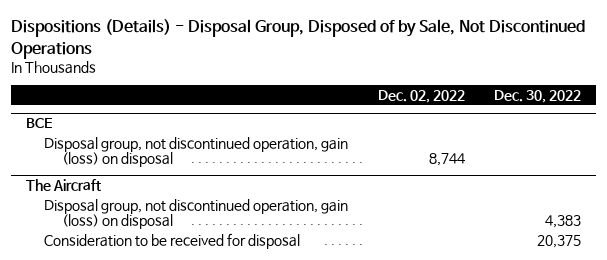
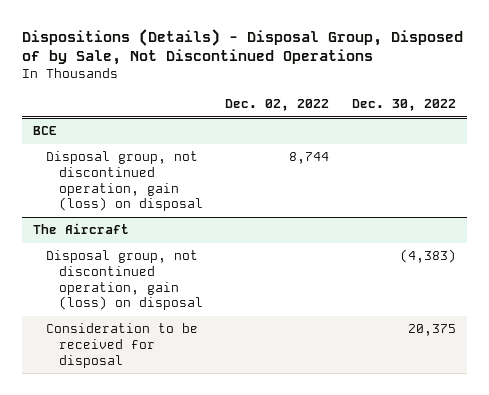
@ The Aircraft
- Disposal group, not discontinued operation, gain (loss) on disposal | | 4,383
+ Disposal group, not discontinued operation, gain (loss) on disposal | | (4,383)

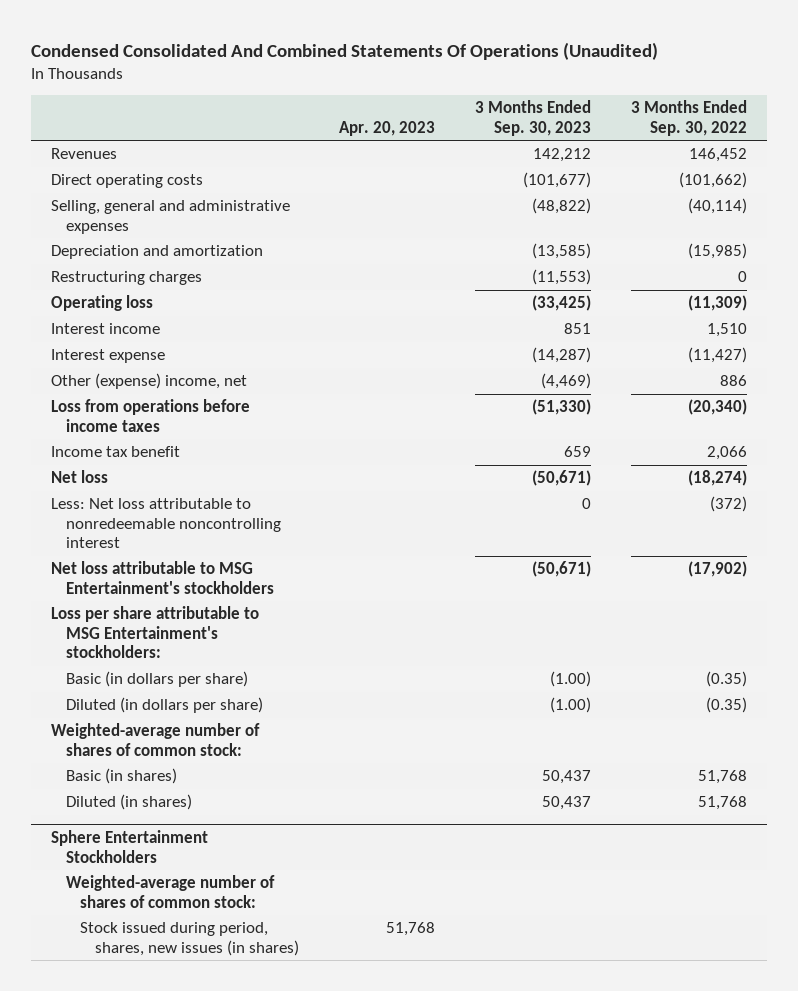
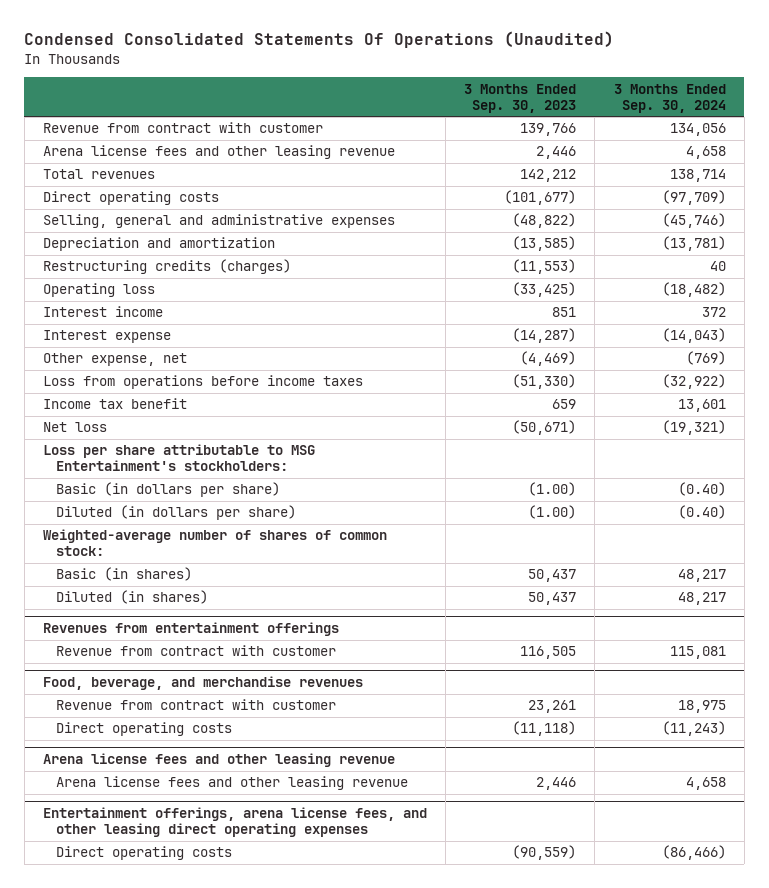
- Condensed Consolidated And Combined Statements Of Operations (Unaudited)
+ Condensed Consolidated Statements Of Operations (Unaudited)
- | Apr. 20, 2023 | 3 Months Ended Sep. 30, 2023 | 3 Months Ended Sep. 30, 2022
+ | 3 Months Ended Sep. 30, 2023 | 3 Months Ended Sep. 30, 2024
- Revenues | | 142,212 | 146,452
+ Revenue from contract with customer | 139,766 | 134,056
+ Arena license fees and other leasing revenue | 2,446 | 4,658
+ Total revenues | 142,212 | 138,714
- Restructuring charges | | (11,553) | 0
+ Restructuring credits (charges) | (11,553) | 40
- Other (expense) income, net | | (4,469) | 886
+ Other expense, net | (4,469) | (769)
- Less: Net loss attributable to nonredeemable noncontrolling interest | | 0 | (372)
- Net loss attributable to MSG Entertainment's stockholders | | (50,671) | (17,902)
- Sphere Entertainment Stockholders
- Weighted-average number of shares of common stock:
- Stock issued during period, shares, new issues (in shares) | 51,768 | |
+ Revenues from entertainment offerings
+ Revenue from contract with customer | 116,505 | 115,081
+ Food, beverage, and merchandise revenues
+ Revenue from contract with customer | 23,261 | 18,975
+ Direct operating costs | (11,118) | (11,243)
+ Arena license fees and other leasing revenue
+ Arena license fees and other leasing revenue | 2,446 | 4,658
+ Entertainment offerings, arena license fees, and other leasing direct operating expenses
+ Direct operating costs | (90,559) | (86,466)

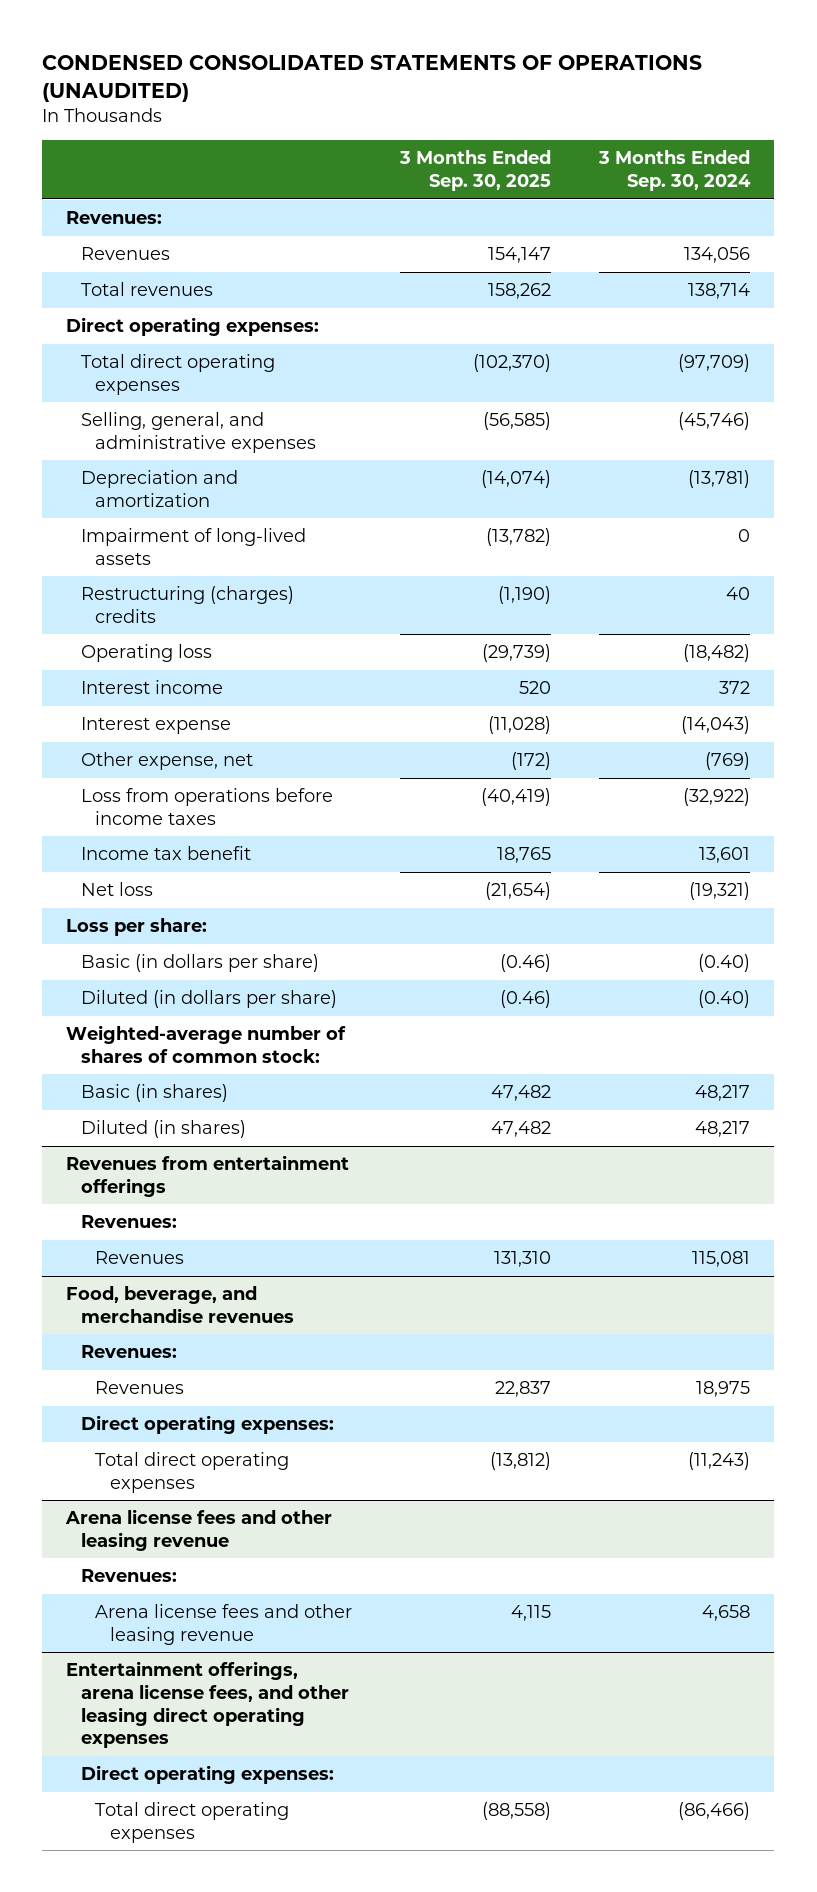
- Condensed Consolidated Statements Of Operations (Unaudited)
+ CONDENSED CONSOLIDATED STATEMENTS OF OPERATIONS (UNAUDITED)
- | 3 Months Ended Sep. 30, 2023 | 3 Months Ended Sep. 30, 2024
+ | 3 Months Ended Sep. 30, 2025 | 3 Months Ended Sep. 30, 2024
- Revenue from contract with customer | 139,766 | 134,056
- Arena license fees and other leasing revenue | 2,446 | 4,658
+ Revenues:
+ Revenues | 154,147 | 134,056
- Direct operating costs | (101,677) | (97,709)
- Selling, general and administrative expenses | (48,822) | (45,746)
+ Direct operating expenses:
+ Total direct operating expenses | (102,370) | (97,709)
+ Selling, general, and administrative expenses | (56,585) | (45,746)
- Restructuring credits (charges) | (11,553) | 40
+ Impairment of long-lived assets | (13,782) | 0
+ Restructuring (charges) credits | (1,190) | 40
- Loss per share attributable to MSG Entertainment's stockholders:
+ Loss per share:
@ Revenues from entertainment offerings
- Revenue from contract with customer | 116,505 | 115,081
+ Revenues:
+ Revenues | 131,310 | 115,081
@ Food, beverage, and merchandise revenues
- Revenue from contract with customer | 23,261 | 18,975
- Direct operating costs | (11,118) | (11,243)
+ Revenues:
+ Revenues | 22,837 | 18,975
+ Direct operating expenses:
+ Total direct operating expenses | (13,812) | (11,243)
@ Arena license fees and other leasing revenue
+ Revenues:
@ Entertainment offerings, arena license fees, and other leasing direct operating expenses
- Direct operating costs | (90,559) | (86,466)
+ Direct operating expenses:
+ Total direct operating expenses | (88,558) | (86,466)

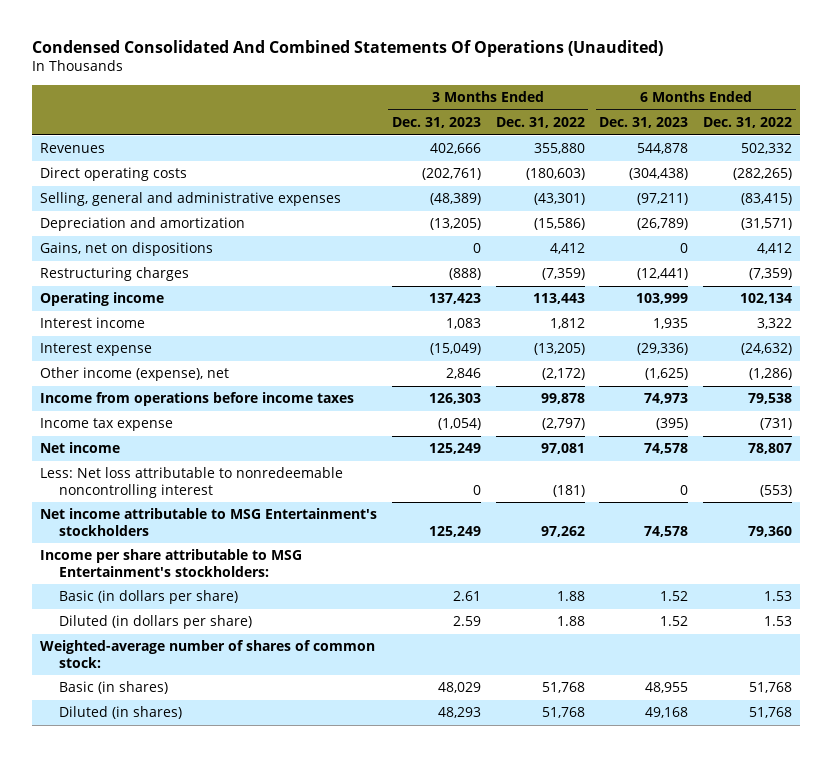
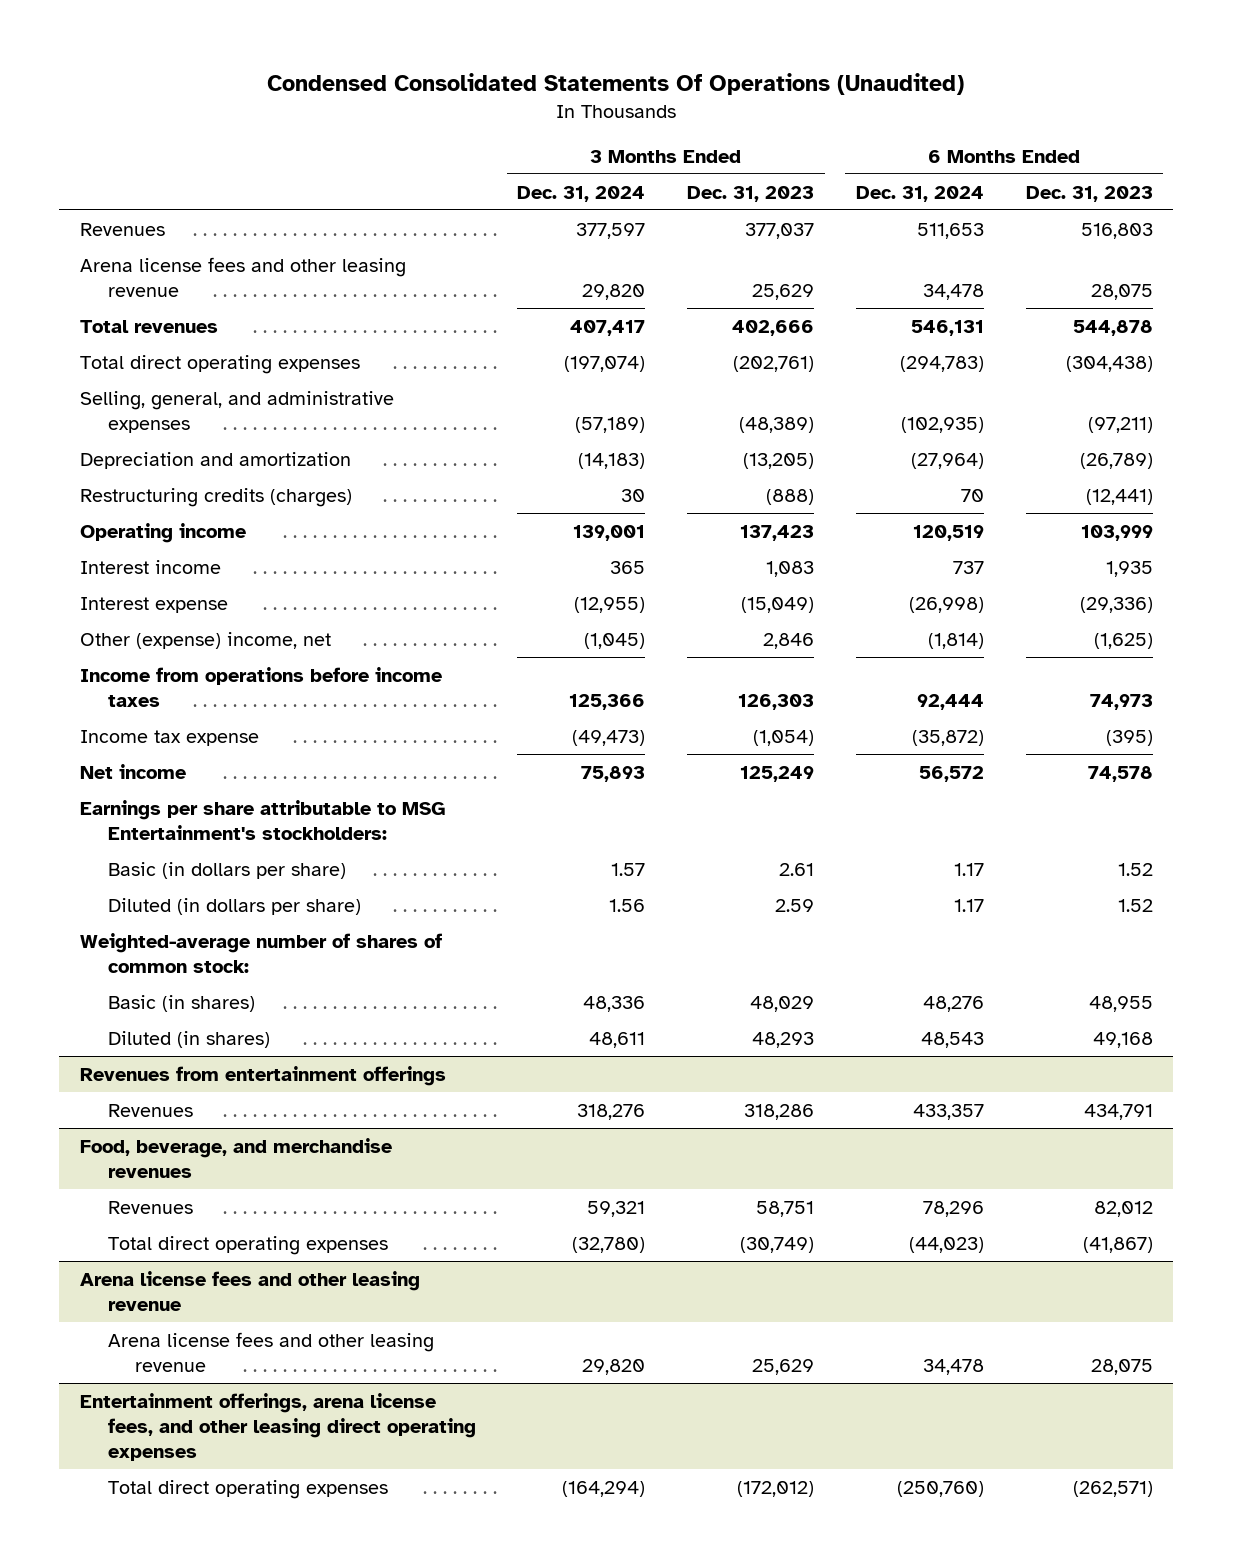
- Condensed Consolidated And Combined Statements Of Operations (Unaudited)
+ Condensed Consolidated Statements Of Operations (Unaudited)
- | 3 Months Ended Dec. 31, 2023 | 3 Months Ended Dec. 31, 2022 | 6 Months Ended Dec. 31, 2023 | 6 Months Ended Dec. 31, 2022
+ | 3 Months Ended Dec. 31, 2024 | 3 Months Ended Dec. 31, 2023 | 6 Months Ended Dec. 31, 2024 | 6 Months Ended Dec. 31, 2023
- Revenues | 402,666 | 355,880 | 544,878 | 502,332
- Direct operating costs | (202,761) | (180,603) | (304,438) | (282,265)
- Selling, general and administrative expenses | (48,389) | (43,301) | (97,211) | (83,415)
+ Revenues | 377,597 | 377,037 | 511,653 | 516,803
+ Arena license fees and other leasing revenue | 29,820 | 25,629 | 34,478 | 28,075
+ Total revenues | 407,417 | 402,666 | 546,131 | 544,878
+ Total direct operating expenses | (197,074) | (202,761) | (294,783) | (304,438)
+ Selling, general, and administrative expenses | (57,189) | (48,389) | (102,935) | (97,211)
- Gains, net on dispositions | 0 | 4,412 | 0 | 4,412
- Restructuring charges | (888) | (7,359) | (12,441) | (7,359)
+ Restructuring credits (charges) | 30 | (888) | 70 | (12,441)
- Other income (expense), net | 2,846 | (2,172) | (1,625) | (1,286)
+ Other (expense) income, net | (1,045) | 2,846 | (1,814) | (1,625)
- Less: Net loss attributable to nonredeemable noncontrolling interest | 0 | (181) | 0 | (553)
- Net income attributable to MSG Entertainment's stockholders | 125,249 | 97,262 | 74,578 | 79,360
- Income per share attributable to MSG Entertainment's stockholders:
+ Earnings per share attributable to MSG Entertainment's stockholders:
+ Revenues from entertainment offerings
+ Revenues | 318,276 | 318,286 | 433,357 | 434,791
+ Food, beverage, and merchandise revenues
+ Revenues | 59,321 | 58,751 | 78,296 | 82,012
+ Total direct operating expenses | (32,780) | (30,749) | (44,023) | (41,867)
+ Arena license fees and other leasing revenue
+ Arena license fees and other leasing revenue | 29,820 | 25,629 | 34,478 | 28,075
+ Entertainment offerings, arena license fees, and other leasing direct operating expenses
+ Total direct operating expenses | (164,294) | (172,012) | (250,760) | (262,571)

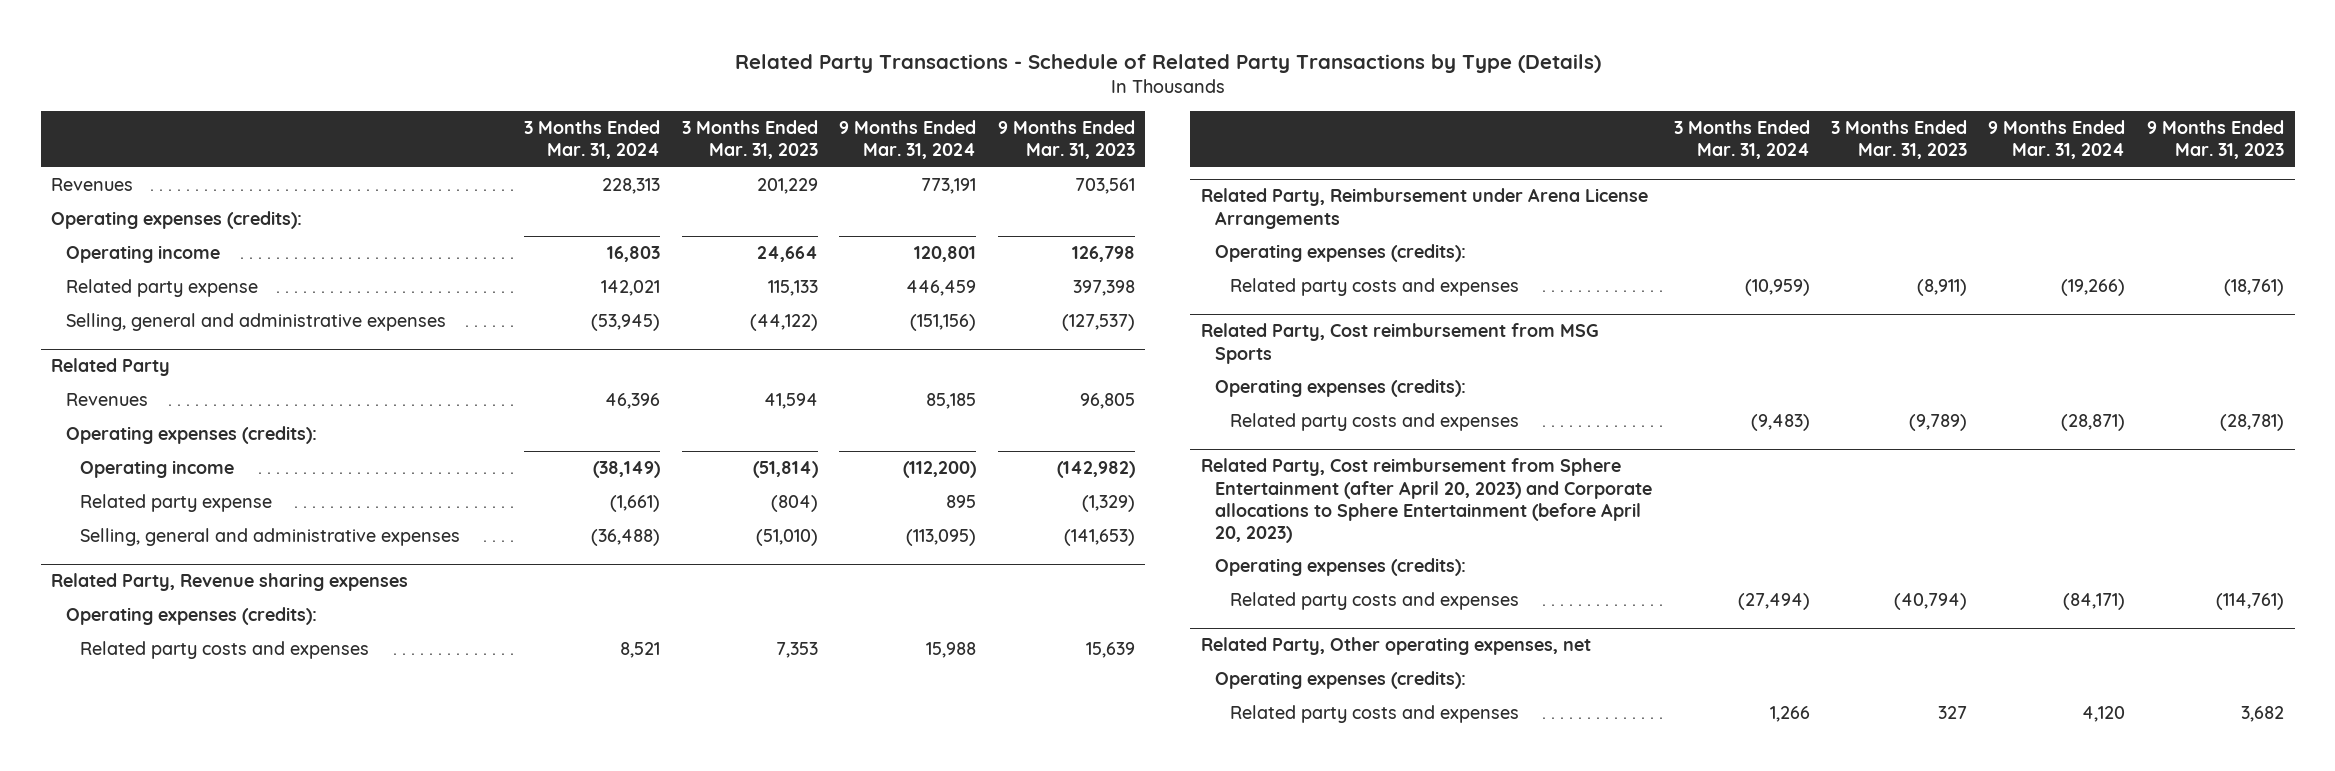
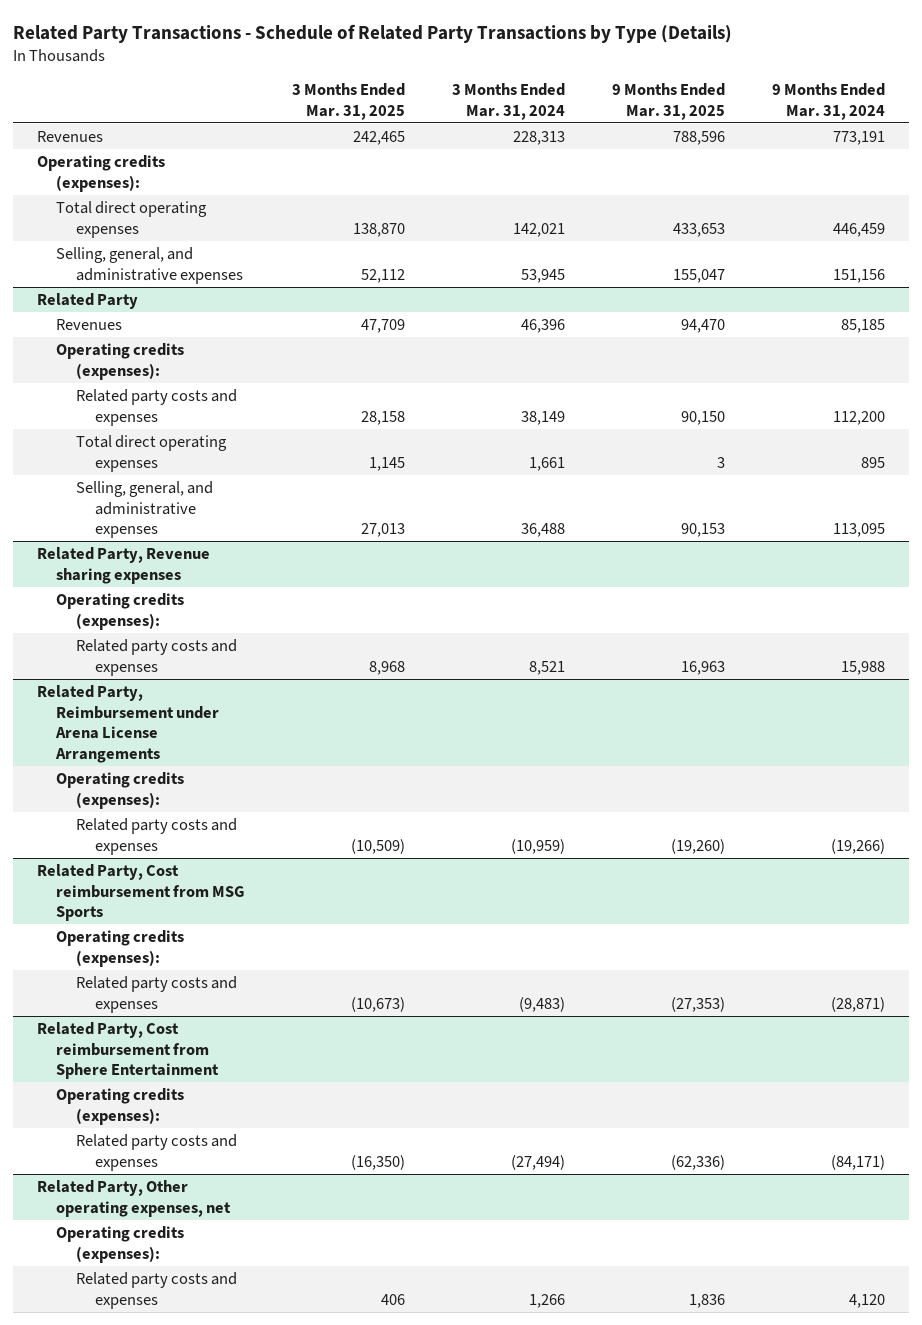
- | 3 Months Ended Mar. 31, 2024 | 3 Months Ended Mar. 31, 2023 | 9 Months Ended Mar. 31, 2024 | 9 Months Ended Mar. 31, 2023
+ | 3 Months Ended Mar. 31, 2025 | 3 Months Ended Mar. 31, 2024 | 9 Months Ended Mar. 31, 2025 | 9 Months Ended Mar. 31, 2024
- Operating expenses (credits):
- Operating income | 16,803 | 24,664 | 120,801 | 126,798
- Related party expense | 142,021 | 115,133 | 446,459 | 397,398
- Selling, general and administrative expenses | (53,945) | (44,122) | (151,156) | (127,537)
+ Operating credits (expenses):
+ Total direct operating expenses | 138,870 | 142,021 | 433,653 | 446,459
+ Selling, general, and administrative expenses | 52,112 | 53,945 | 155,047 | 151,156
@ Related Party
- Operating expenses (credits):
- Operating income | (38,149) | (51,814) | (112,200) | (142,982)
- Related party expense | (1,661) | (804) | 895 | (1,329)
- Selling, general and administrative expenses | (36,488) | (51,010) | (113,095) | (141,653)
+ Operating credits (expenses):
+ Related party costs and expenses | 28,158 | 38,149 | 90,150 | 112,200
+ Total direct operating expenses | 1,145 | 1,661 | 3 | 895
+ Selling, general, and administrative expenses | 27,013 | 36,488 | 90,153 | 113,095
@ Related Party, Revenue sharing expenses
- Operating expenses (credits):
+ Operating credits (expenses):
@ Related Party, Reimbursement under Arena License Arrangements
- Operating expenses (credits):
+ Operating credits (expenses):
@ Related Party, Cost reimbursement from MSG Sports
- Operating expenses (credits):
+ Operating credits (expenses):
- Related Party, Cost reimbursement from Sphere Entertainment (after April 20, 2023) and Corporate allocations to Sphere Entertainment (before April 20, 2023)
- Operating expenses (credits):
+ Related Party, Cost reimbursement from Sphere Entertainment
+ Operating credits (expenses):
@ Related Party, Other operating expenses, net
- Operating expenses (credits):
+ Operating credits (expenses):

